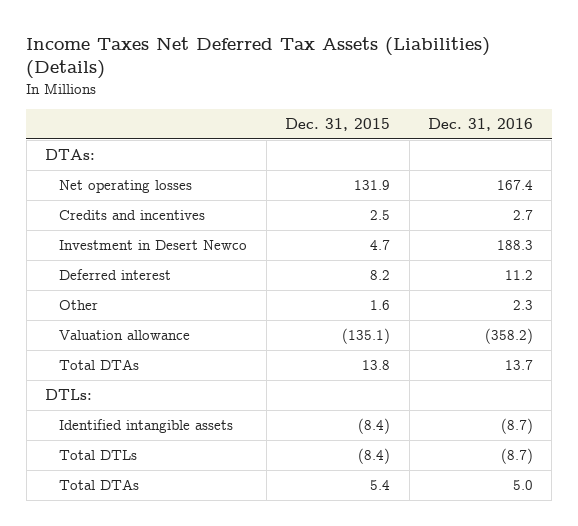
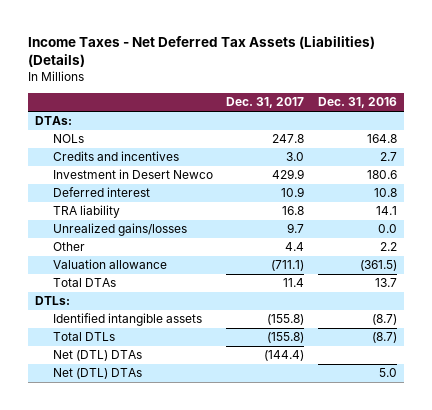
- Income Taxes Net Deferred Tax Assets (Liabilities) (Details)
+ Income Taxes - Net Deferred Tax Assets (Liabilities) (Details)
- | Dec. 31, 2015 | Dec. 31, 2016
+ | Dec. 31, 2017 | Dec. 31, 2016
- Net operating losses | 131.9 | 167.4
+ NOLs | 247.8 | 164.8
- Investment in Desert Newco | 4.7 | 188.3
- Deferred interest | 8.2 | 11.2
- Other | 1.6 | 2.3
- Valuation allowance | (135.1) | (358.2)
+ Investment in Desert Newco | 429.9 | 180.6
+ Deferred interest | 10.9 | 10.8
+ TRA liability | 16.8 | 14.1
+ Unrealized gains/losses | 9.7 | 0.0
+ Other | 4.4 | 2.2
+ Valuation allowance | (711.1) | (361.5)
- Total DTAs | 5.4 | 5.0
+ Net (DTL) DTAs | (144.4) |
+ Net (DTL) DTAs | | 5.0

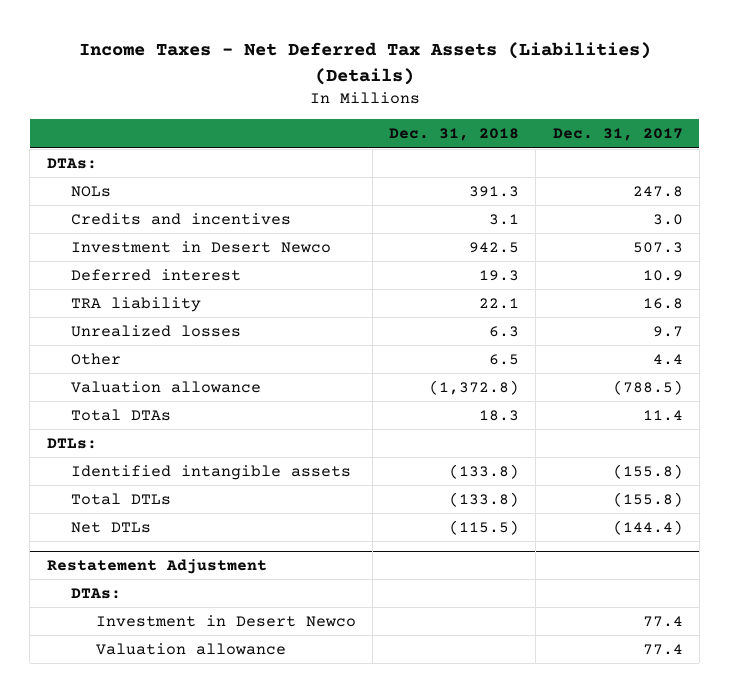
- | Dec. 31, 2017 | Dec. 31, 2016
+ | Dec. 31, 2018 | Dec. 31, 2017
- Investment in Desert Newco | 429.9 | 180.6
+ Investment in Desert Newco | 942.5 | 507.3
- Unrealized gains/losses | 9.7 | 0.0
+ Unrealized losses | 6.3 | 9.7
- Valuation allowance | (711.1) | (361.5)
+ Valuation allowance | (1,372.8) | (788.5)
- Net (DTL) DTAs | (144.4) |
- Net (DTL) DTAs | | 5.0
+ Net DTLs | (115.5) | (144.4)
+ Restatement Adjustment
+ DTAs:
+ Investment in Desert Newco | | 77.4
+ Valuation allowance | | 77.4

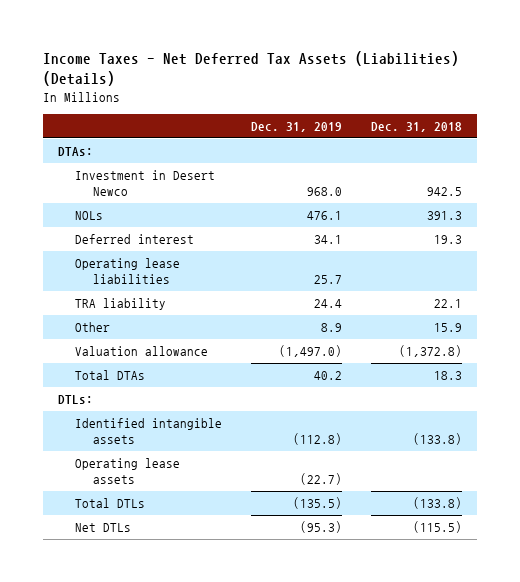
- | Dec. 31, 2018 | Dec. 31, 2017
+ | Dec. 31, 2019 | Dec. 31, 2018
- Credits and incentives | 3.1 | 3.0
moved down: NOLs | 476.1 | 391.3
+ Operating lease liabilities | 25.7 |
- Unrealized losses | 6.3 | 9.7
- Other | 6.5 | 4.4
+ Other | 8.9 | 15.9
+ Operating lease assets | (22.7) |
- Restatement Adjustment
- DTAs:
- Investment in Desert Newco | | 77.4
- Valuation allowance | | 77.4

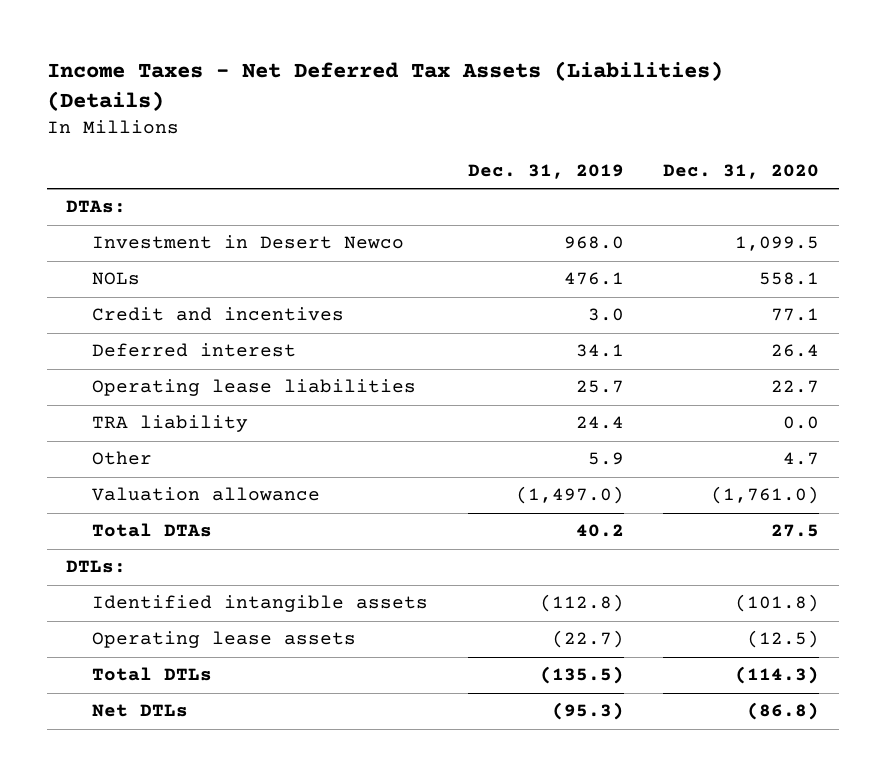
- | Dec. 31, 2019 | Dec. 31, 2018
+ | Dec. 31, 2019 | Dec. 31, 2020
+ Credit and incentives | 3.0 | 77.1
- Other | 8.9 | 15.9
+ Other | 5.9 | 4.7

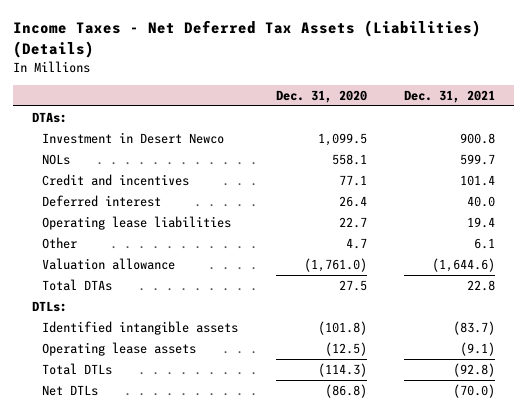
- | Dec. 31, 2019 | Dec. 31, 2020
+ | Dec. 31, 2020 | Dec. 31, 2021
- TRA liability | 24.4 | 0.0

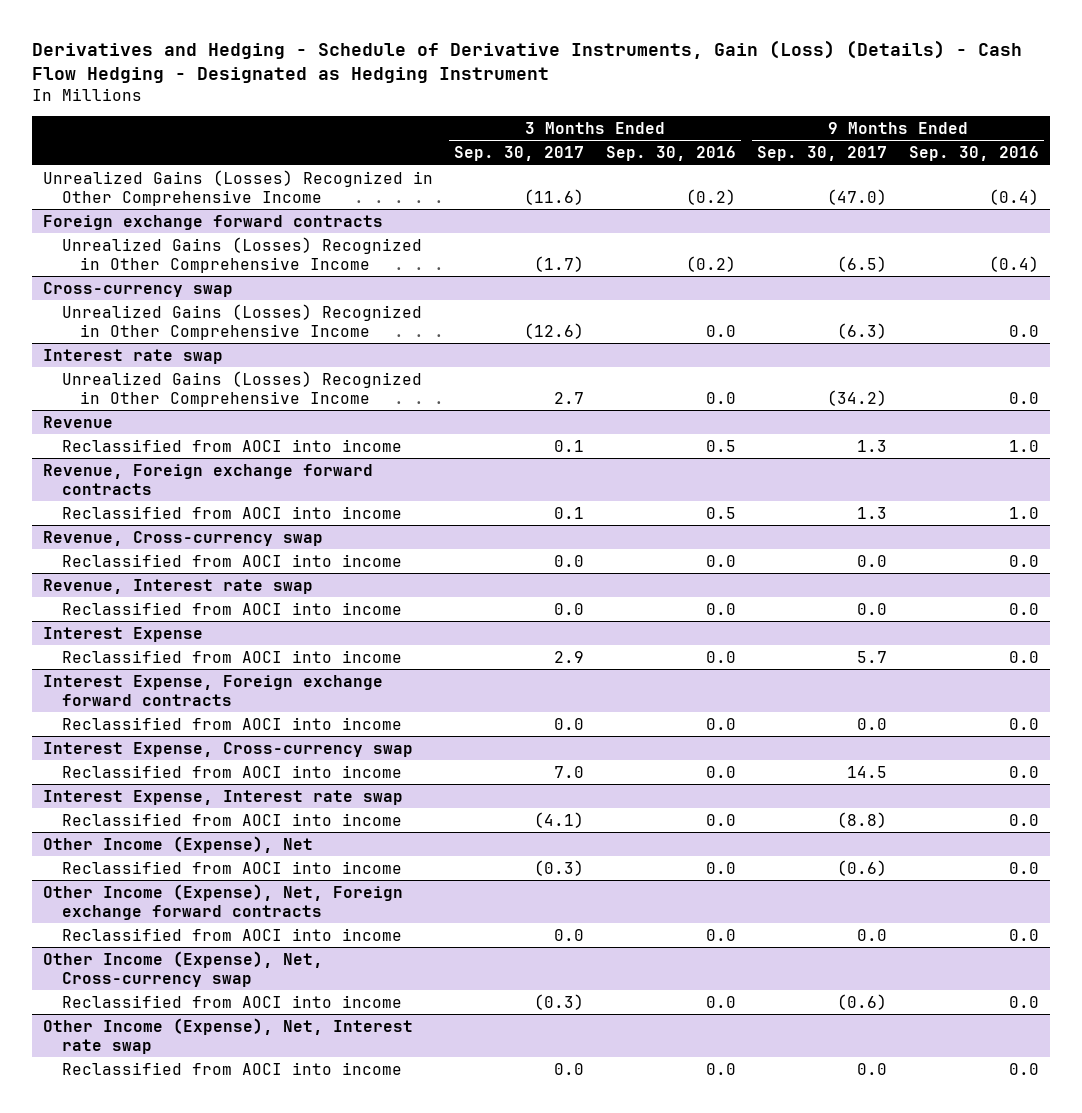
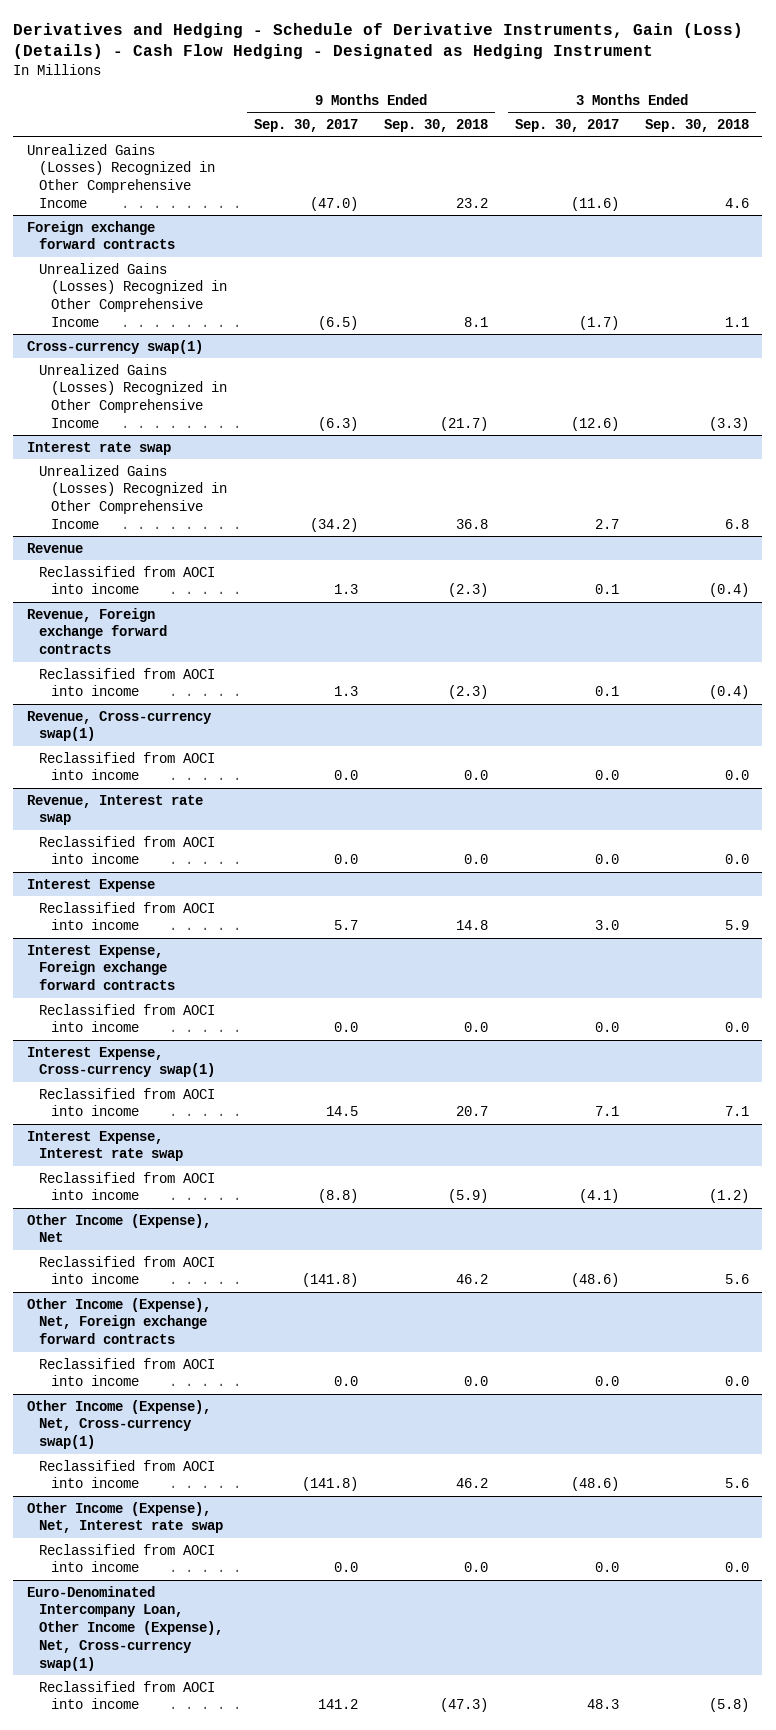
- | 3 Months Ended Sep. 30, 2017 | 3 Months Ended Sep. 30, 2016 | 9 Months Ended Sep. 30, 2017 | 9 Months Ended Sep. 30, 2016
+ | 9 Months Ended Sep. 30, 2017 | 9 Months Ended Sep. 30, 2018 | 3 Months Ended Sep. 30, 2017 | 3 Months Ended Sep. 30, 2018
- Cross-currency swap
+ Cross-currency swap(1)
- Revenue, Cross-currency swap
+ Revenue, Cross-currency swap(1)
@ Interest Expense
- Reclassified from AOCI into income | 2.9 | 0.0 | 5.7 | 0.0
+ Reclassified from AOCI into income | 5.7 | 14.8 | 3.0 | 5.9
- Interest Expense, Cross-currency swap
- Reclassified from AOCI into income | 7.0 | 0.0 | 14.5 | 0.0
+ Interest Expense, Cross-currency swap(1)
+ Reclassified from AOCI into income | 14.5 | 20.7 | 7.1 | 7.1
@ Other Income (Expense), Net
- Reclassified from AOCI into income | (0.3) | 0.0 | (0.6) | 0.0
+ Reclassified from AOCI into income | (141.8) | 46.2 | (48.6) | 5.6
- Other Income (Expense), Net, Cross-currency swap
- Reclassified from AOCI into income | (0.3) | 0.0 | (0.6) | 0.0
+ Other Income (Expense), Net, Cross-currency swap(1)
+ Reclassified from AOCI into income | (141.8) | 46.2 | (48.6) | 5.6
+ Euro-Denominated Intercompany Loan, Other Income (Expense), Net, Cross-currency swap(1)
+ Reclassified from AOCI into income | 141.2 | (47.3) | 48.3 | (5.8)

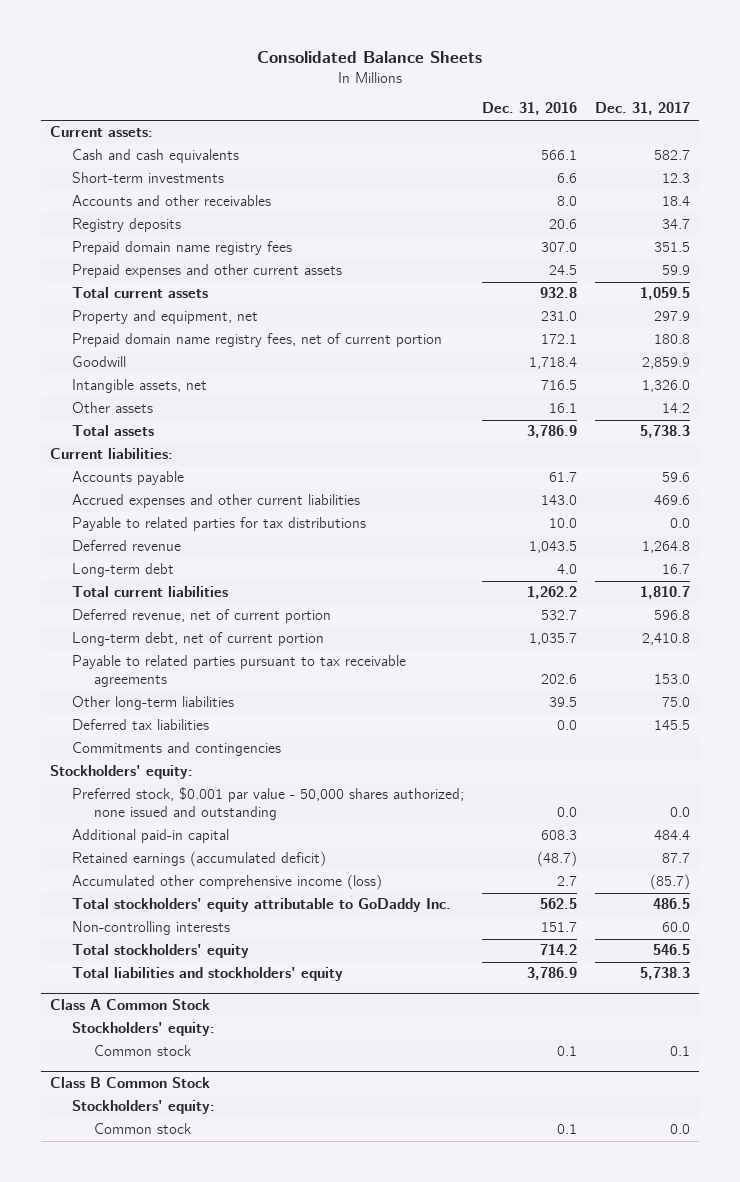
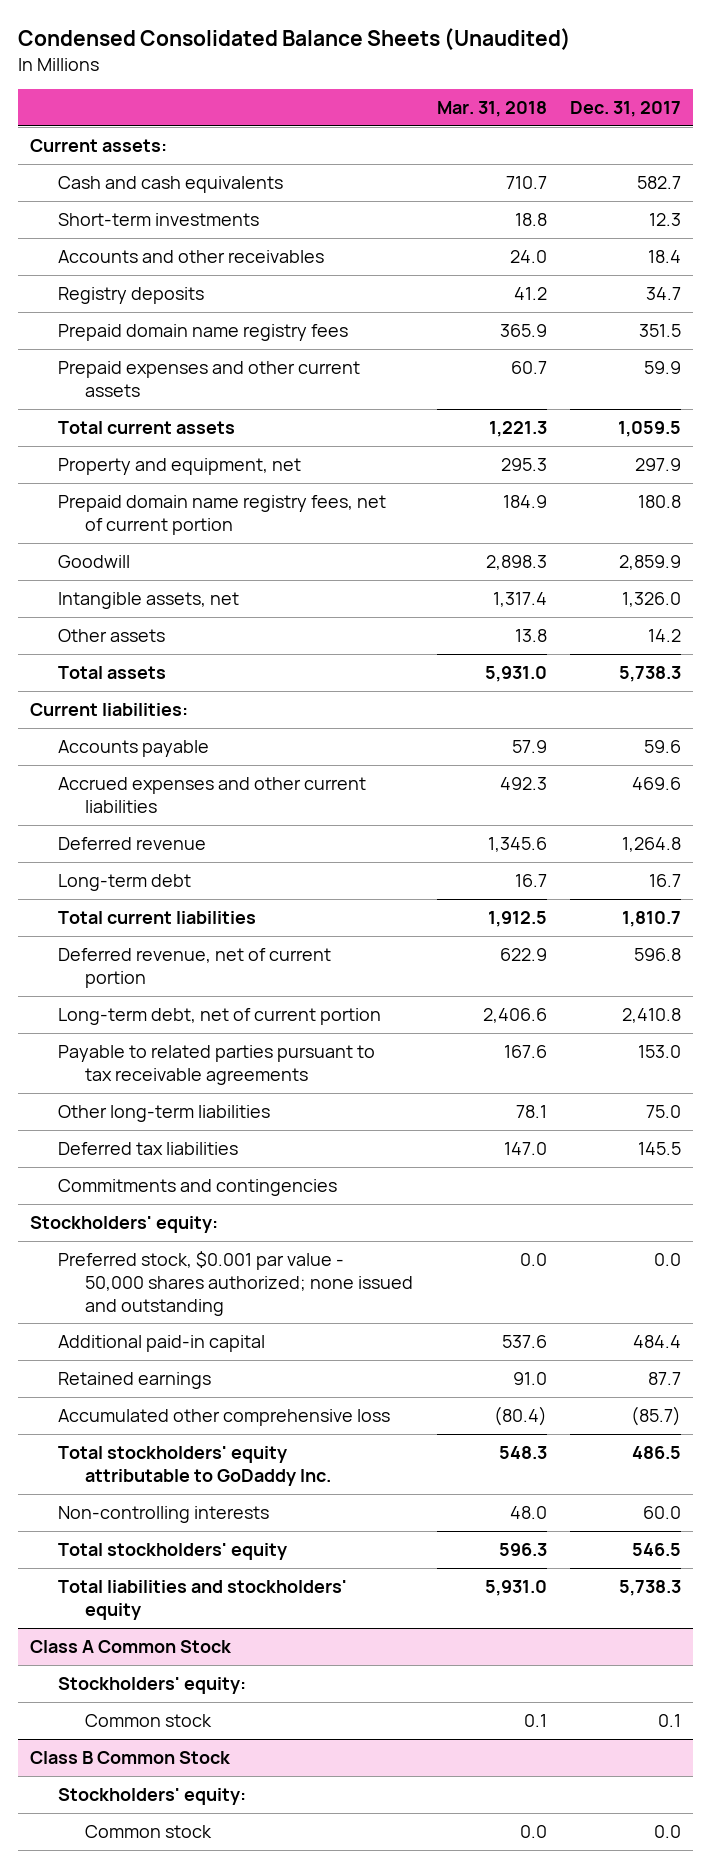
- Consolidated Balance Sheets
+ Condensed Consolidated Balance Sheets (Unaudited)
- | Dec. 31, 2016 | Dec. 31, 2017
+ | Mar. 31, 2018 | Dec. 31, 2017
- Payable to related parties for tax distributions | 10.0 | 0.0
- Retained earnings (accumulated deficit) | (48.7) | 87.7
- Accumulated other comprehensive income (loss) | 2.7 | (85.7)
+ Retained earnings | 91.0 | 87.7
+ Accumulated other comprehensive loss | (80.4) | (85.7)

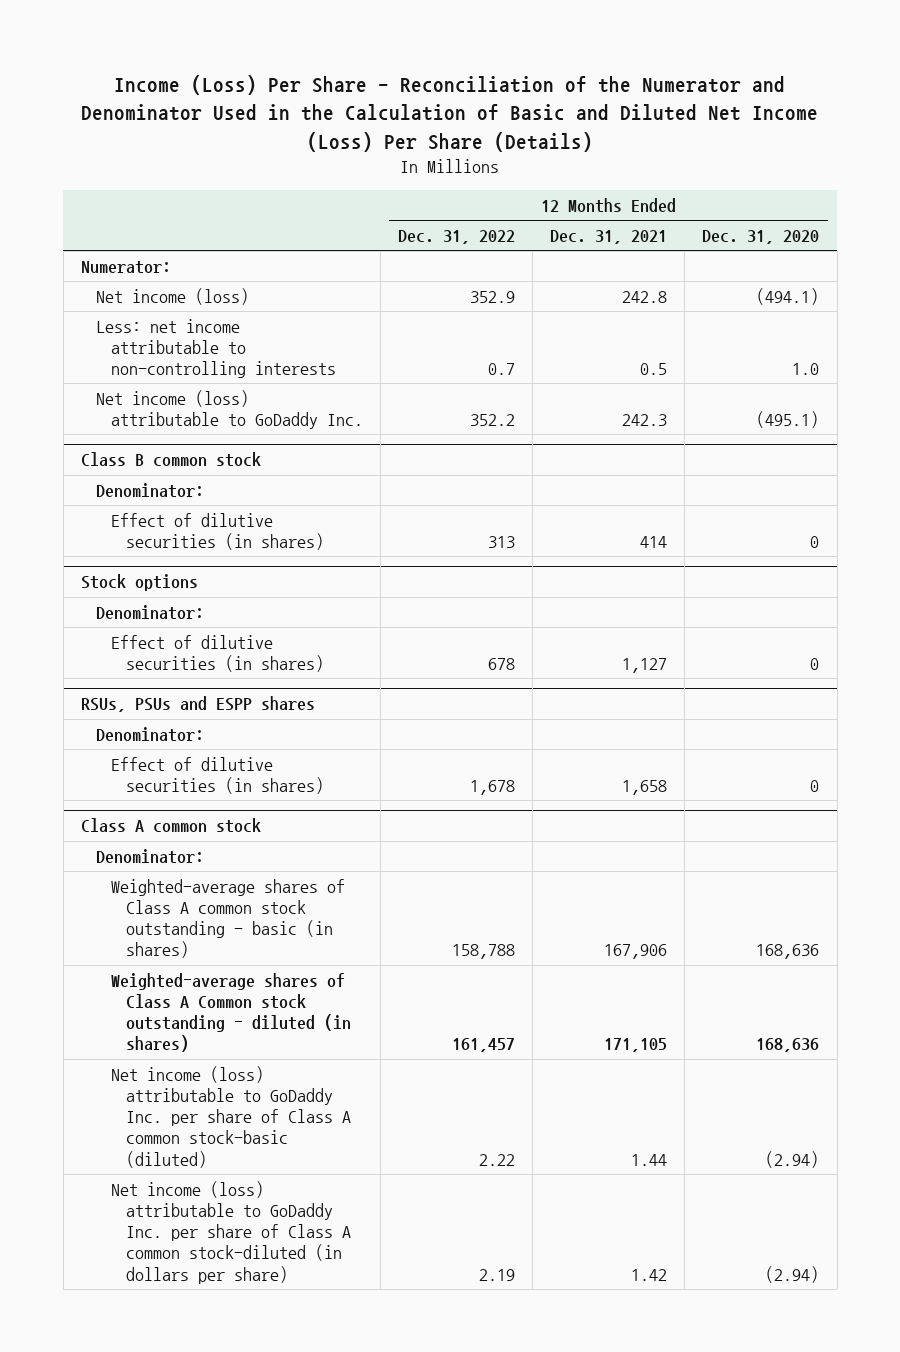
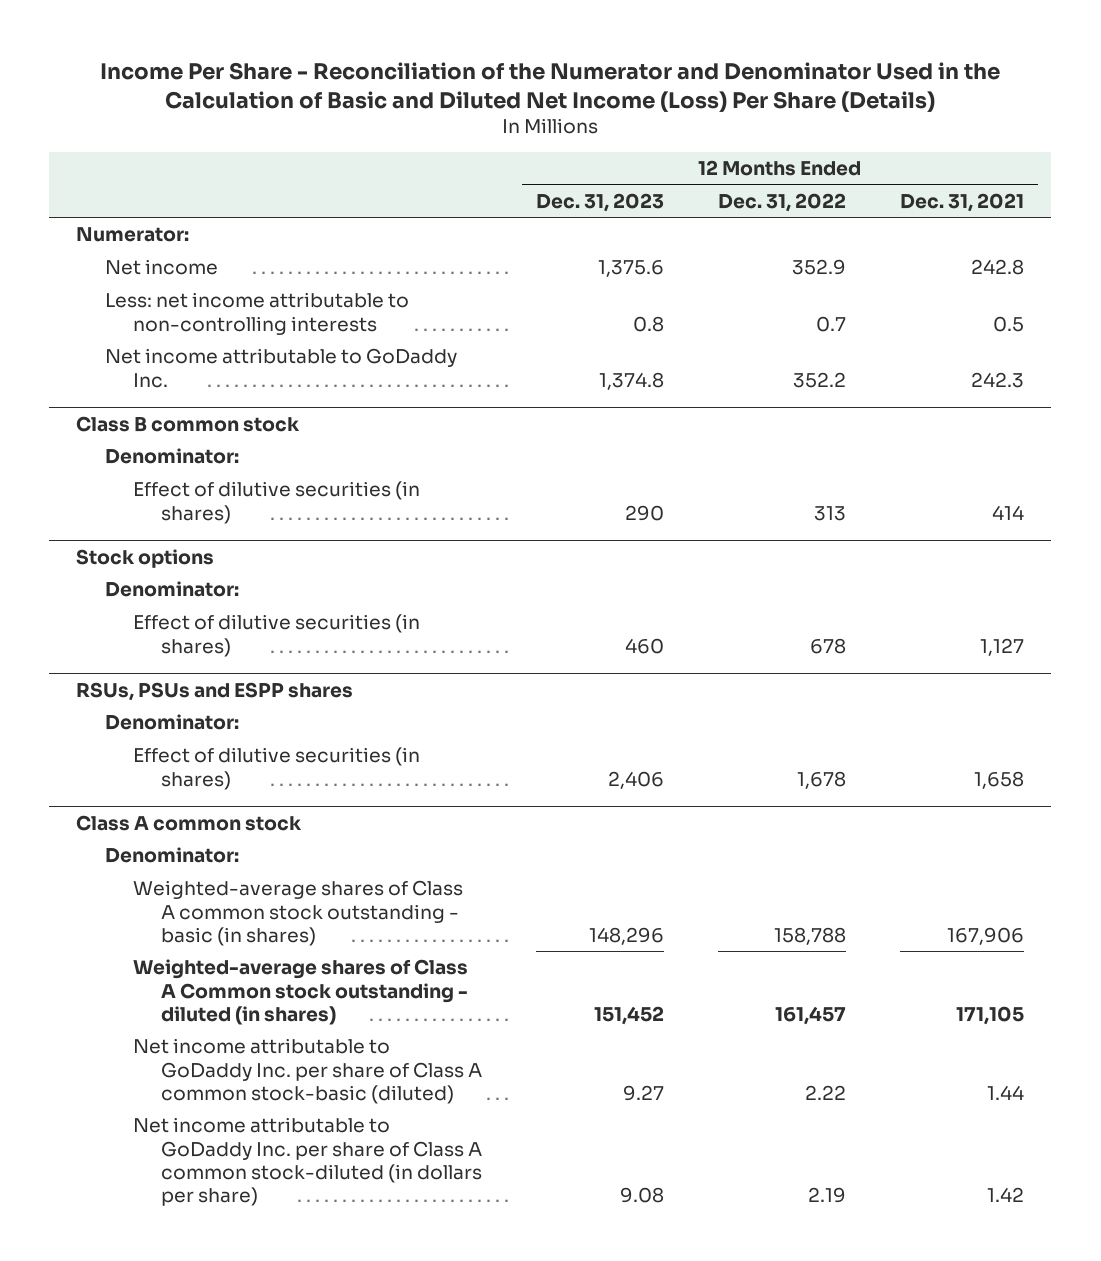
- Income (Loss) Per Share - Reconciliation of the Numerator and Denominator Used in the Calculation of Basic and Diluted Net Income (Loss) Per Share (Details)
+ Income Per Share - Reconciliation of the Numerator and Denominator Used in the Calculation of Basic and Diluted Net Income (Loss) Per Share (Details)
- | 12 Months Ended Dec. 31, 2022 | 12 Months Ended Dec. 31, 2021 | 12 Months Ended Dec. 31, 2020
+ | 12 Months Ended Dec. 31, 2023 | 12 Months Ended Dec. 31, 2022 | 12 Months Ended Dec. 31, 2021
- Net income (loss) | 352.9 | 242.8 | (494.1)
+ Net income | 1,375.6 | 352.9 | 242.8
- Net income (loss) attributable to GoDaddy Inc. | 352.2 | 242.3 | (495.1)
+ Net income attributable to GoDaddy Inc. | 1,374.8 | 352.2 | 242.3
@ Class A common stock
- Net income (loss) attributable to GoDaddy Inc. per share of Class A common stock-basic (diluted) | 2.22 | 1.44 | (2.94)
- Net income (loss) attributable to GoDaddy Inc. per share of Class A common stock-diluted (in dollars per share) | 2.19 | 1.42 | (2.94)
+ Net income attributable to GoDaddy Inc. per share of Class A common stock-basic (diluted) | 9.27 | 2.22 | 1.44
+ Net income attributable to GoDaddy Inc. per share of Class A common stock-diluted (in dollars per share) | 9.08 | 2.19 | 1.42

